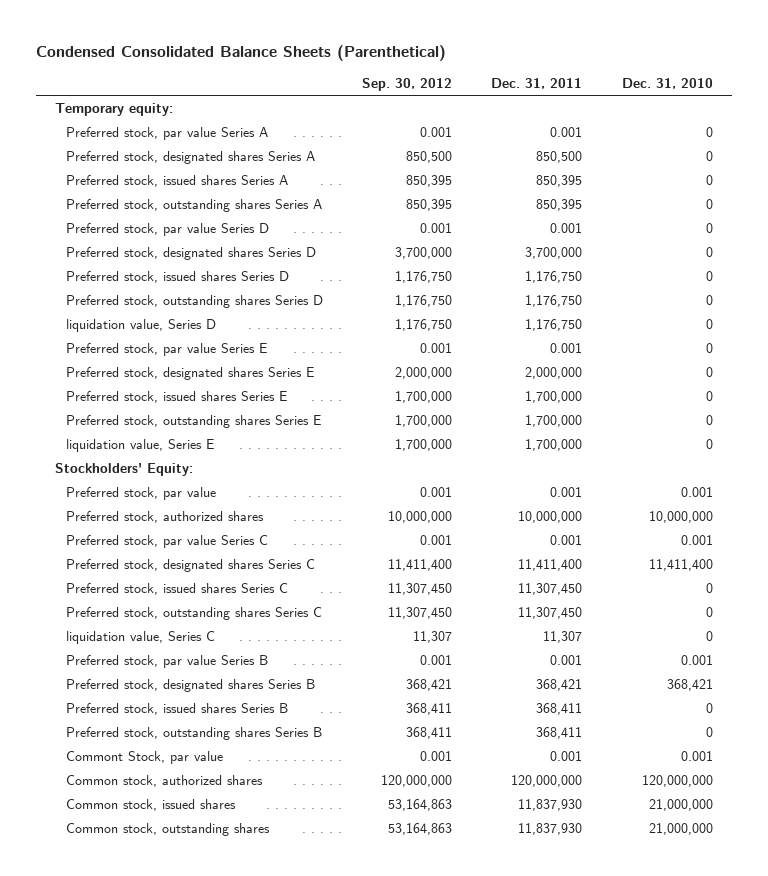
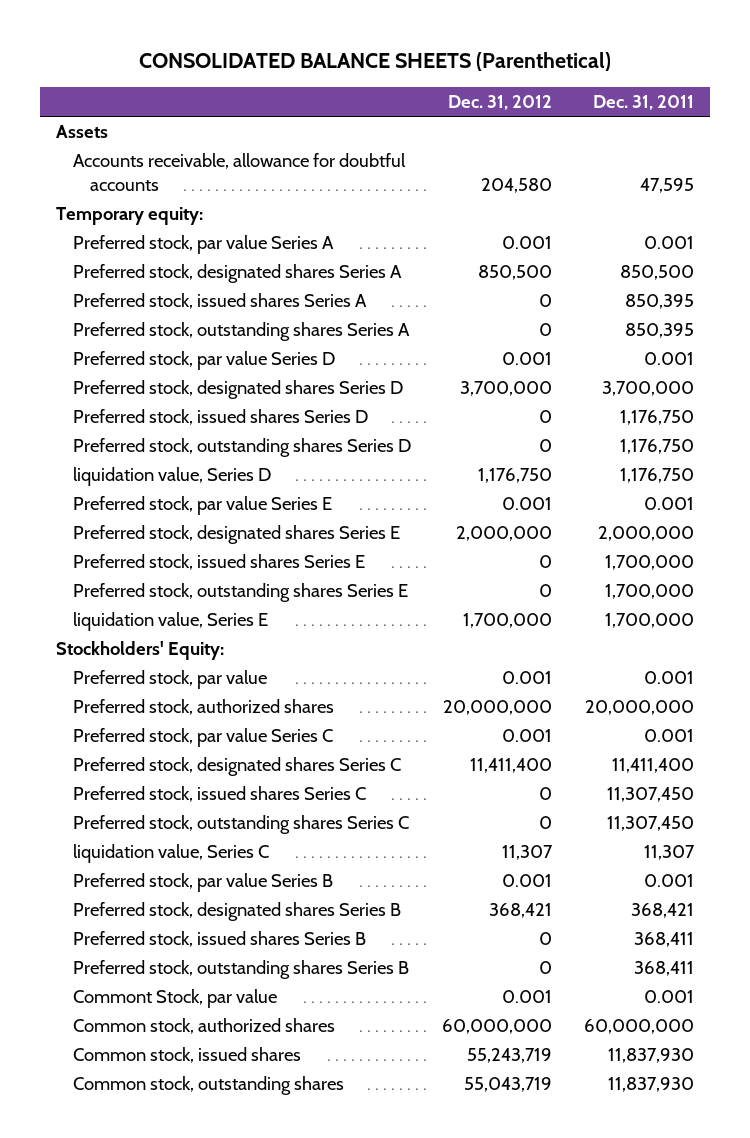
- Condensed Consolidated Balance Sheets (Parenthetical)
+ CONSOLIDATED BALANCE SHEETS (Parenthetical)
- | Sep. 30, 2012 | Dec. 31, 2011 | Dec. 31, 2010
+ | Dec. 31, 2012 | Dec. 31, 2011
+ Assets
+ Accounts receivable, allowance for doubtful accounts | 204,580 | 47,595
- Preferred stock, authorized shares | 10,000,000 | 10,000,000 | 10,000,000
+ Preferred stock, authorized shares | 20,000,000 | 20,000,000
- Common stock, authorized shares | 120,000,000 | 120,000,000 | 120,000,000
+ Common stock, authorized shares | 60,000,000 | 60,000,000

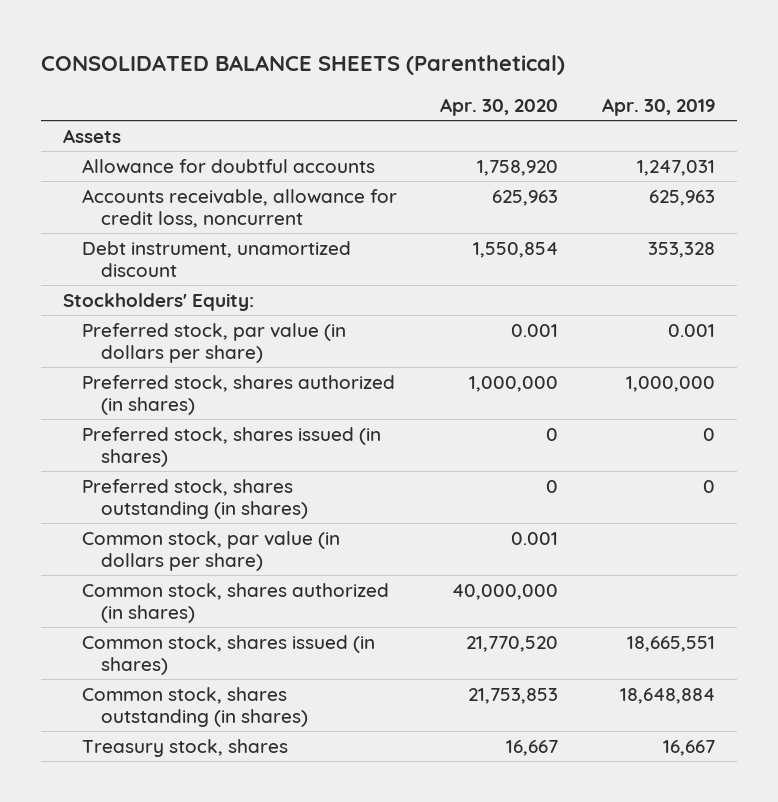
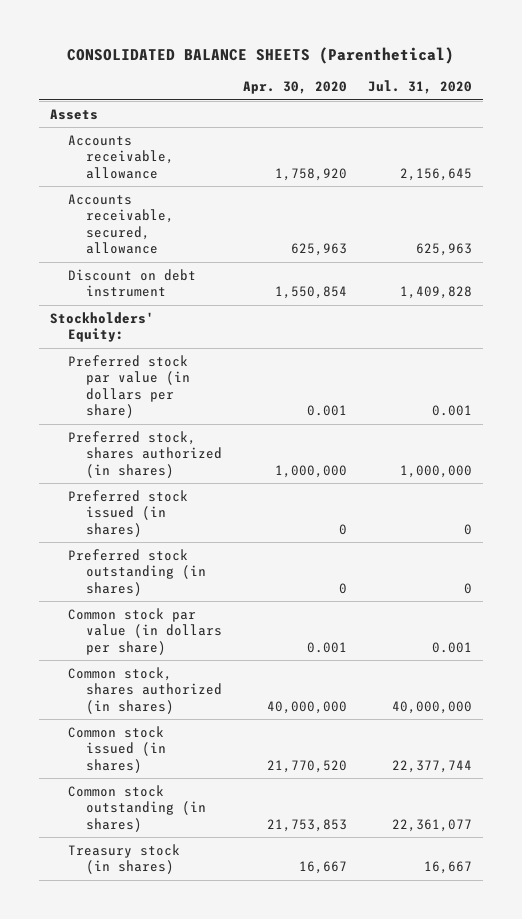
- | Apr. 30, 2020 | Apr. 30, 2019
+ | Apr. 30, 2020 | Jul. 31, 2020
- Allowance for doubtful accounts | 1,758,920 | 1,247,031
- Accounts receivable, allowance for credit loss, noncurrent | 625,963 | 625,963
- Debt instrument, unamortized discount | 1,550,854 | 353,328
+ Accounts receivable, allowance | 1,758,920 | 2,156,645
+ Accounts receivable, secured, allowance | 625,963 | 625,963
+ Discount on debt instrument | 1,550,854 | 1,409,828
- Preferred stock, par value (in dollars per share) | 0.001 | 0.001
+ Preferred stock par value (in dollars per share) | 0.001 | 0.001
- Preferred stock, shares issued (in shares) | 0 | 0
- Preferred stock, shares outstanding (in shares) | 0 | 0
- Common stock, par value (in dollars per share) | 0.001 |
+ Preferred stock issued (in shares) | 0 | 0
+ Preferred stock outstanding (in shares) | 0 | 0
+ Common stock par value (in dollars per share) | 0.001 | 0.001
- Common stock, shares issued (in shares) | 21,770,520 | 18,665,551
- Common stock, shares outstanding (in shares) | 21,753,853 | 18,648,884
- Treasury stock, shares | 16,667 | 16,667
+ Common stock issued (in shares) | 21,770,520 | 22,377,744
+ Common stock outstanding (in shares) | 21,753,853 | 22,361,077
+ Treasury stock (in shares) | 16,667 | 16,667

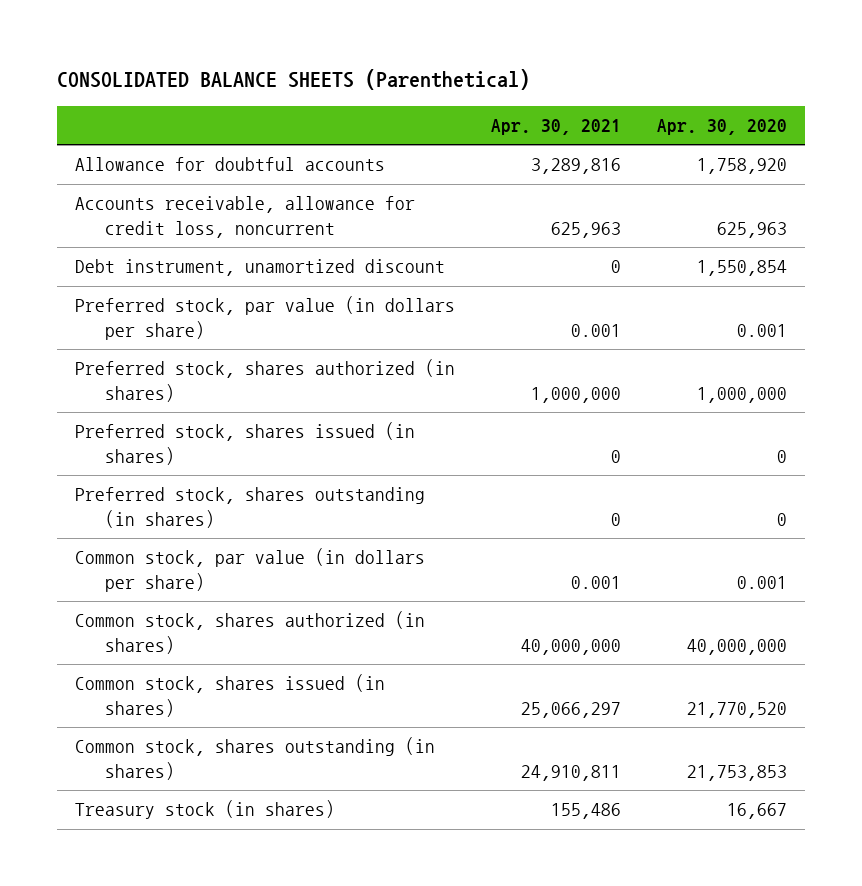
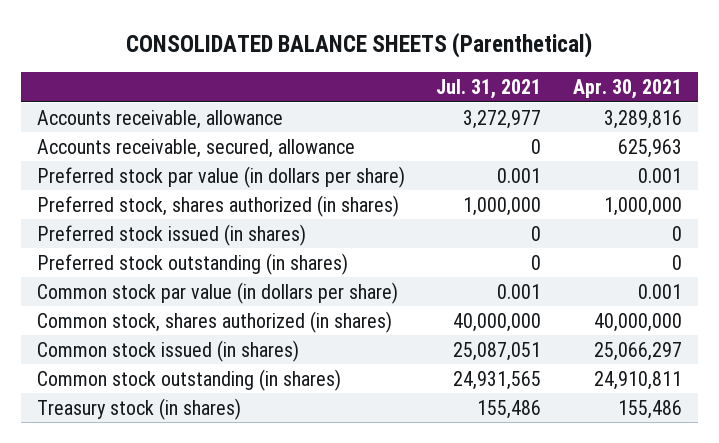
- | Apr. 30, 2021 | Apr. 30, 2020
+ | Jul. 31, 2021 | Apr. 30, 2021
- Allowance for doubtful accounts | 3,289,816 | 1,758,920
- Accounts receivable, allowance for credit loss, noncurrent | 625,963 | 625,963
- Debt instrument, unamortized discount | 0 | 1,550,854
- Preferred stock, par value (in dollars per share) | 0.001 | 0.001
+ Accounts receivable, allowance | 3,272,977 | 3,289,816
+ Accounts receivable, secured, allowance | 0 | 625,963
+ Preferred stock par value (in dollars per share) | 0.001 | 0.001
- Preferred stock, shares issued (in shares) | 0 | 0
- Preferred stock, shares outstanding (in shares) | 0 | 0
- Common stock, par value (in dollars per share) | 0.001 | 0.001
+ Preferred stock issued (in shares) | 0 | 0
+ Preferred stock outstanding (in shares) | 0 | 0
+ Common stock par value (in dollars per share) | 0.001 | 0.001
- Common stock, shares issued (in shares) | 25,066,297 | 21,770,520
- Common stock, shares outstanding (in shares) | 24,910,811 | 21,753,853
+ Common stock issued (in shares) | 25,087,051 | 25,066,297
+ Common stock outstanding (in shares) | 24,931,565 | 24,910,811

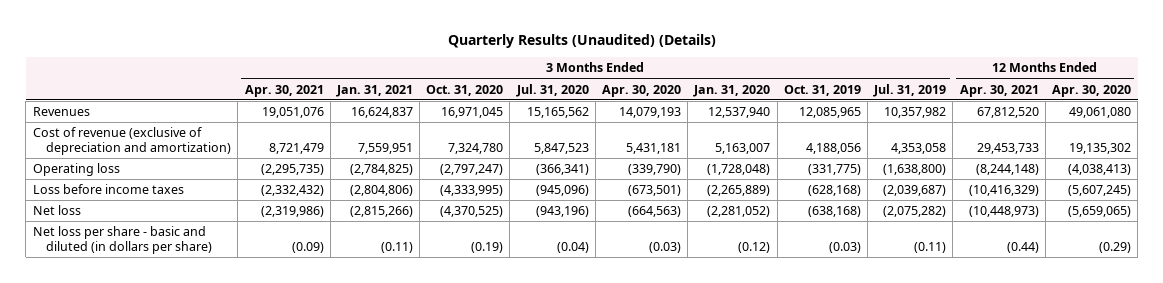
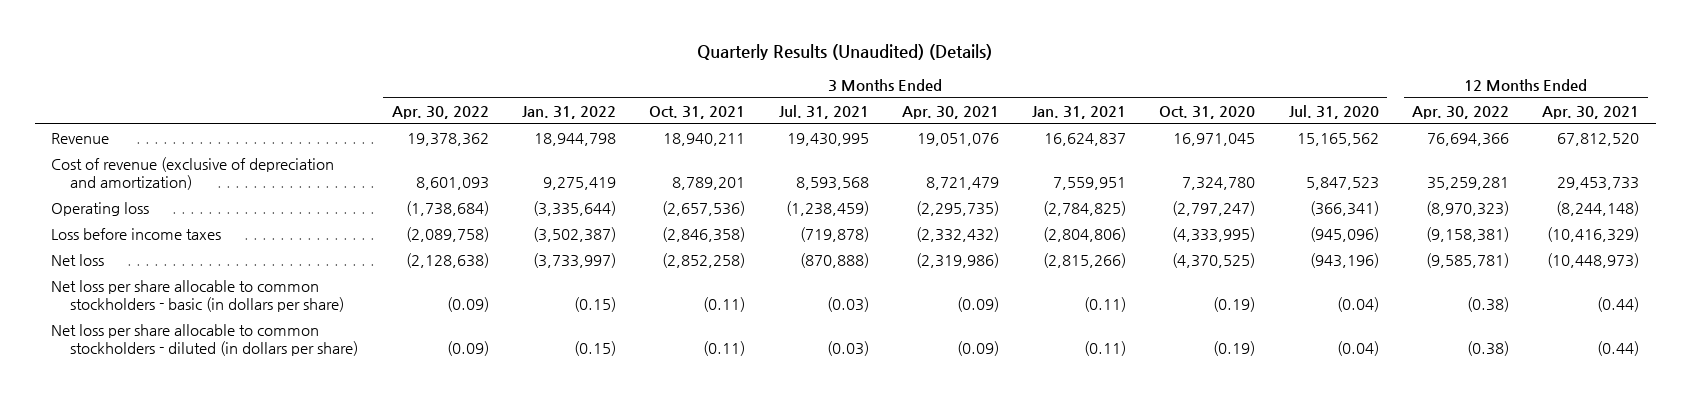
- | 3 Months Ended Apr. 30, 2021 | 3 Months Ended Jan. 31, 2021 | 3 Months Ended Oct. 31, 2020 | 3 Months Ended Jul. 31, 2020 | 3 Months Ended Apr. 30, 2020 | 3 Months Ended Jan. 31, 2020 | 3 Months Ended Oct. 31, 2019 | 3 Months Ended Jul. 31, 2019 | 12 Months Ended Apr. 30, 2021 | 12 Months Ended Apr. 30, 2020
+ | 3 Months Ended Apr. 30, 2022 | 3 Months Ended Jan. 31, 2022 | 3 Months Ended Oct. 31, 2021 | 3 Months Ended Jul. 31, 2021 | 3 Months Ended Apr. 30, 2021 | 3 Months Ended Jan. 31, 2021 | 3 Months Ended Oct. 31, 2020 | 3 Months Ended Jul. 31, 2020 | 12 Months Ended Apr. 30, 2022 | 12 Months Ended Apr. 30, 2021
- Revenues | 19,051,076 | 16,624,837 | 16,971,045 | 15,165,562 | 14,079,193 | 12,537,940 | 12,085,965 | 10,357,982 | 67,812,520 | 49,061,080
+ Revenue | 19,378,362 | 18,944,798 | 18,940,211 | 19,430,995 | 19,051,076 | 16,624,837 | 16,971,045 | 15,165,562 | 76,694,366 | 67,812,520
- Net loss per share - basic and diluted (in dollars per share) | (0.09) | (0.11) | (0.19) | (0.04) | (0.03) | (0.12) | (0.03) | (0.11) | (0.44) | (0.29)
+ Net loss per share allocable to common stockholders - basic (in dollars per share) | (0.09) | (0.15) | (0.11) | (0.03) | (0.09) | (0.11) | (0.19) | (0.04) | (0.38) | (0.44)
+ Net loss per share allocable to common stockholders - diluted (in dollars per share) | (0.09) | (0.15) | (0.11) | (0.03) | (0.09) | (0.11) | (0.19) | (0.04) | (0.38) | (0.44)

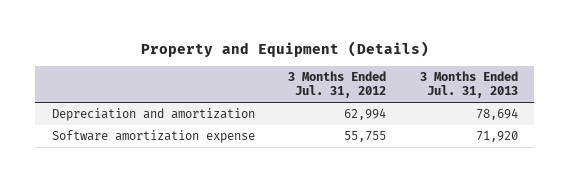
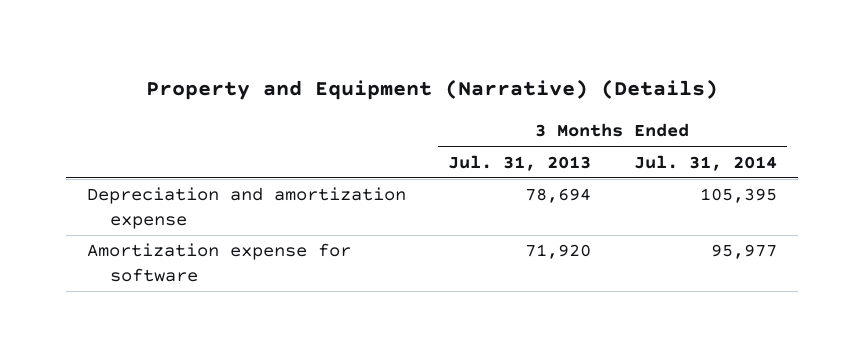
- Property and Equipment (Details)
+ Property and Equipment (Narrative) (Details)
- | 3 Months Ended Jul. 31, 2012 | 3 Months Ended Jul. 31, 2013
+ | 3 Months Ended Jul. 31, 2013 | 3 Months Ended Jul. 31, 2014
- Depreciation and amortization | 62,994 | 78,694
- Software amortization expense | 55,755 | 71,920
+ Depreciation and amortization expense | 78,694 | 105,395
+ Amortization expense for software | 71,920 | 95,977

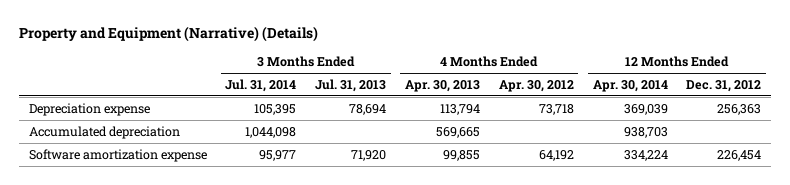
- | 3 Months Ended Jul. 31, 2013 | 3 Months Ended Jul. 31, 2014
+ | 3 Months Ended Jul. 31, 2014 | 3 Months Ended Jul. 31, 2013 | 4 Months Ended Apr. 30, 2013 | 4 Months Ended Apr. 30, 2012 | 12 Months Ended Apr. 30, 2014 | 12 Months Ended Dec. 31, 2012
- Depreciation and amortization expense | 78,694 | 105,395
- Amortization expense for software | 71,920 | 95,977
+ Depreciation expense | 105,395 | 78,694 | 113,794 | 73,718 | 369,039 | 256,363
+ Accumulated depreciation | 1,044,098 | | 569,665 | | 938,703 |
+ Software amortization expense | 95,977 | 71,920 | 99,855 | 64,192 | 334,224 | 226,454

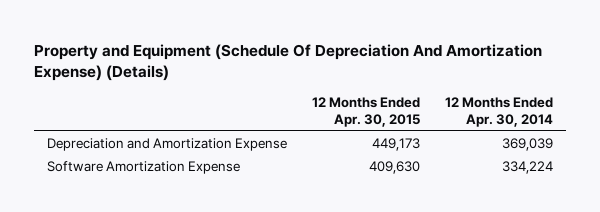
- Property and Equipment (Narrative) (Details)
+ Property and Equipment (Schedule Of Depreciation And Amortization Expense) (Details)
- | 3 Months Ended Jul. 31, 2014 | 3 Months Ended Jul. 31, 2013 | 4 Months Ended Apr. 30, 2013 | 4 Months Ended Apr. 30, 2012 | 12 Months Ended Apr. 30, 2014 | 12 Months Ended Dec. 31, 2012
+ | 12 Months Ended Apr. 30, 2015 | 12 Months Ended Apr. 30, 2014
- Depreciation expense | 105,395 | 78,694 | 113,794 | 73,718 | 369,039 | 256,363
- Accumulated depreciation | 1,044,098 | | 569,665 | | 938,703 |
- Software amortization expense | 95,977 | 71,920 | 99,855 | 64,192 | 334,224 | 226,454
+ Depreciation and Amortization Expense | 449,173 | 369,039
+ Software Amortization Expense | 409,630 | 334,224

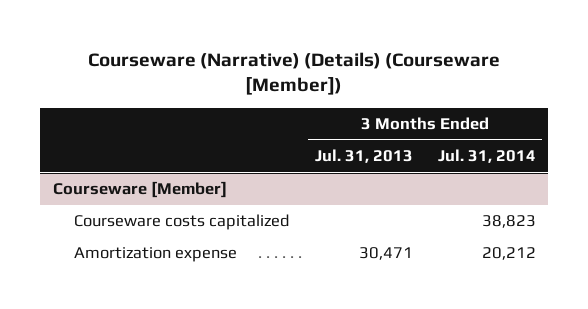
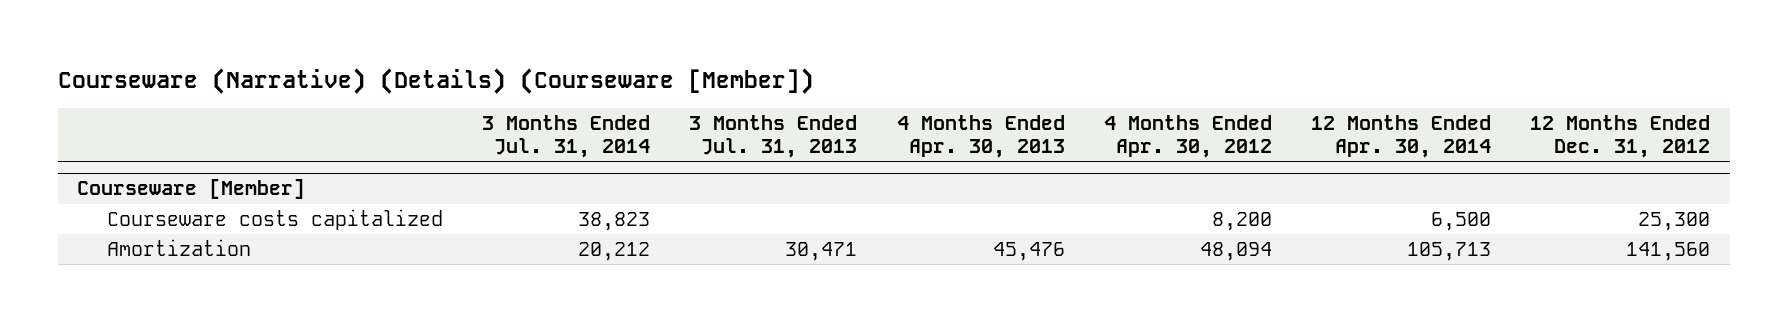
- | 3 Months Ended Jul. 31, 2013 | 3 Months Ended Jul. 31, 2014
+ | 3 Months Ended Jul. 31, 2014 | 3 Months Ended Jul. 31, 2013 | 4 Months Ended Apr. 30, 2013 | 4 Months Ended Apr. 30, 2012 | 12 Months Ended Apr. 30, 2014 | 12 Months Ended Dec. 31, 2012
@ Courseware [Member]
- Amortization expense | 30,471 | 20,212
+ Amortization | 20,212 | 30,471 | 45,476 | 48,094 | 105,713 | 141,560

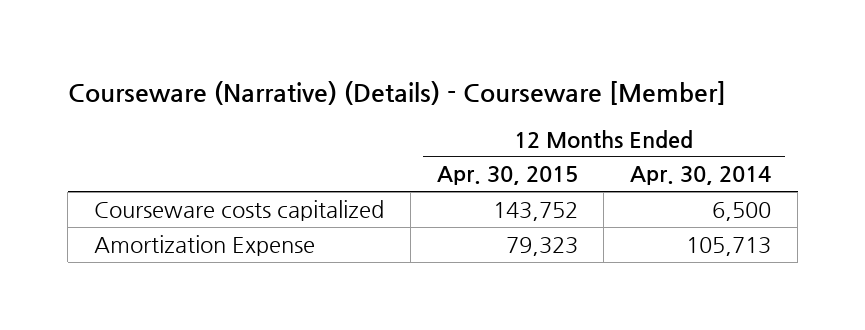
- Courseware (Narrative) (Details) (Courseware [Member])
+ Courseware (Narrative) (Details) - Courseware [Member]
- | 3 Months Ended Jul. 31, 2014 | 3 Months Ended Jul. 31, 2013 | 4 Months Ended Apr. 30, 2013 | 4 Months Ended Apr. 30, 2012 | 12 Months Ended Apr. 30, 2014 | 12 Months Ended Dec. 31, 2012
+ | 12 Months Ended Apr. 30, 2015 | 12 Months Ended Apr. 30, 2014
- Courseware [Member]
- Amortization | 20,212 | 30,471 | 45,476 | 48,094 | 105,713 | 141,560
+ Amortization Expense | 79,323 | 105,713

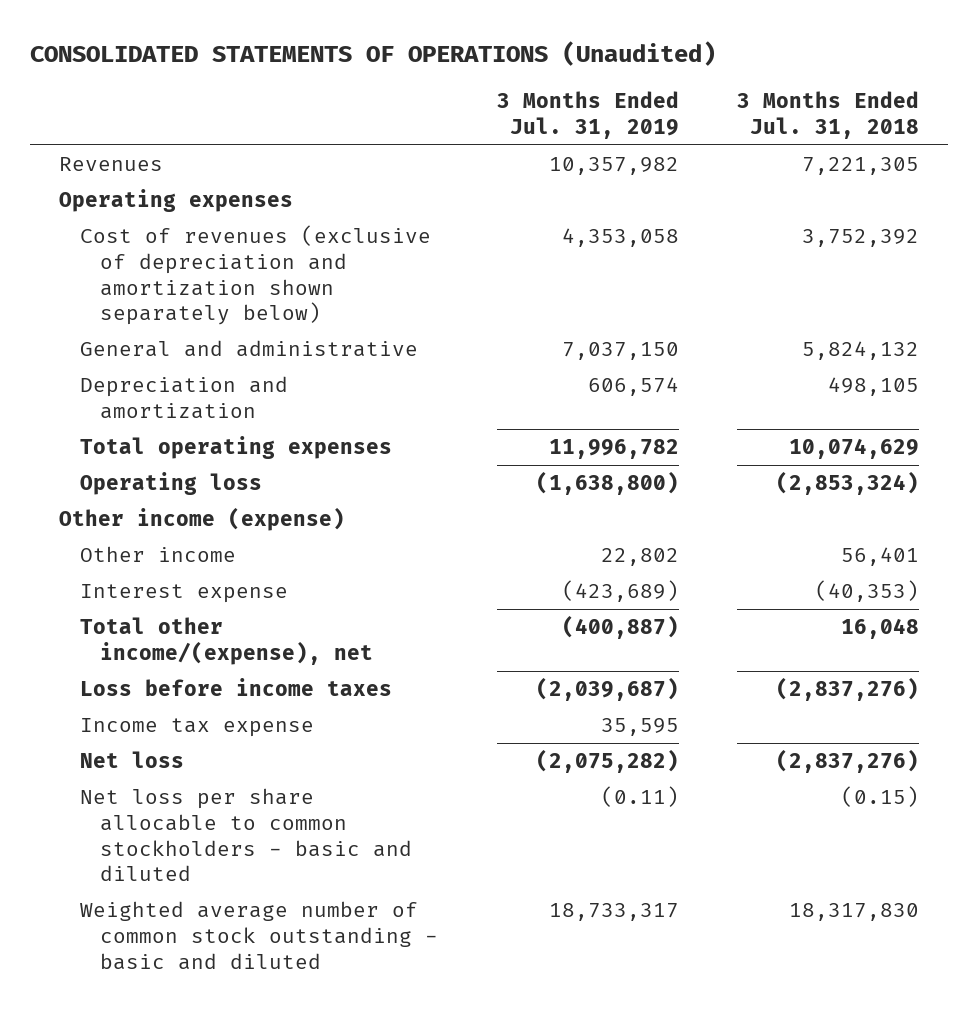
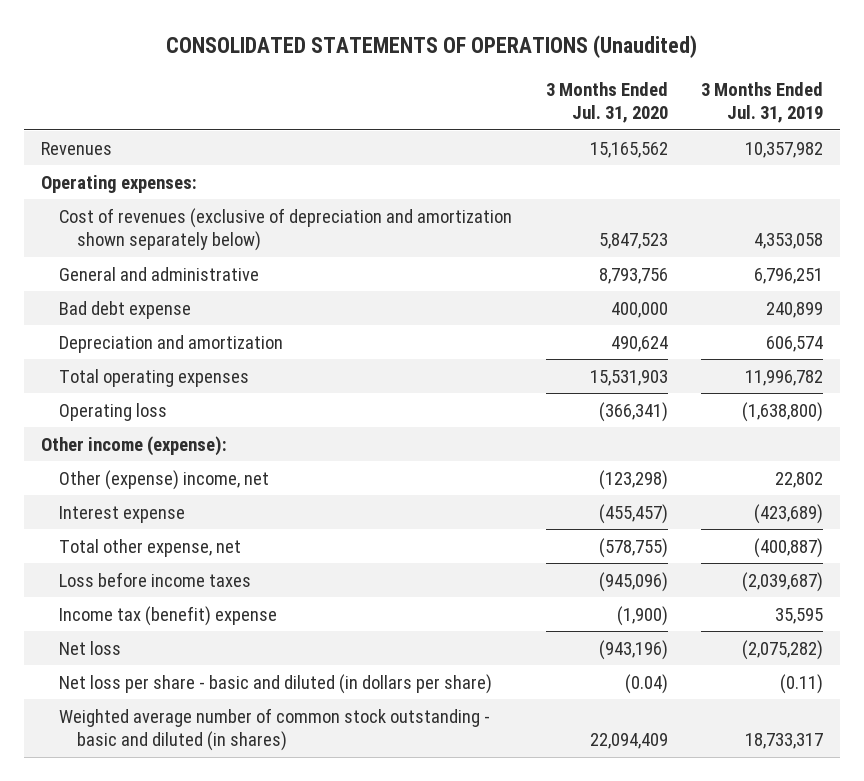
- | 3 Months Ended Jul. 31, 2019 | 3 Months Ended Jul. 31, 2018
+ | 3 Months Ended Jul. 31, 2020 | 3 Months Ended Jul. 31, 2019
- Operating expenses
+ Operating expenses:
- General and administrative | 7,037,150 | 5,824,132
+ General and administrative | 8,793,756 | 6,796,251
+ Bad debt expense | 400,000 | 240,899
- Other income (expense)
- Other income | 22,802 | 56,401
+ Other income (expense):
+ Other (expense) income, net | (123,298) | 22,802
- Total other income/(expense), net | (400,887) | 16,048
+ Total other expense, net | (578,755) | (400,887)
- Income tax expense | 35,595 |
+ Income tax (benefit) expense | (1,900) | 35,595
- Net loss per share allocable to common stockholders - basic and diluted | (0.11) | (0.15)
- Weighted average number of common stock outstanding - basic and diluted | 18,733,317 | 18,317,830
+ Net loss per share - basic and diluted (in dollars per share) | (0.04) | (0.11)
+ Weighted average number of common stock outstanding - basic and diluted (in shares) | 22,094,409 | 18,733,317

